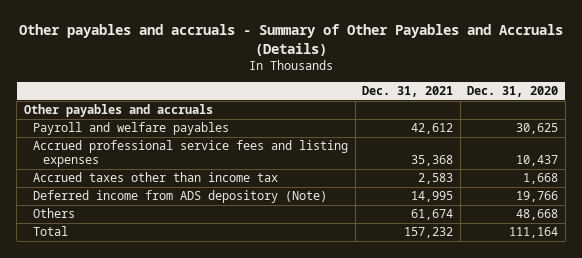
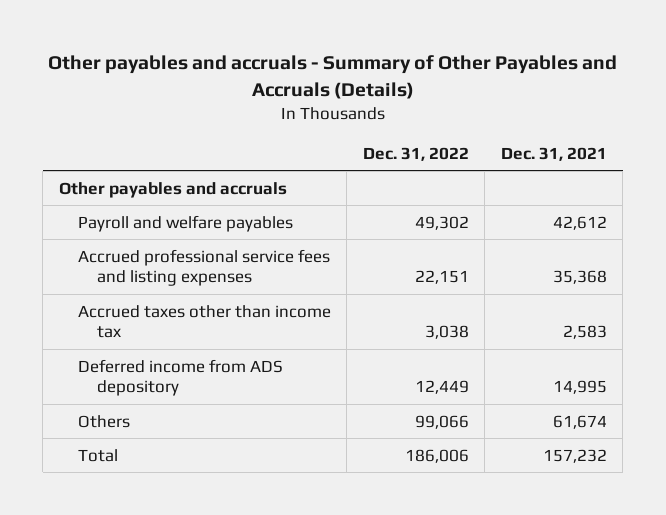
- | Dec. 31, 2021 | Dec. 31, 2020
+ | Dec. 31, 2022 | Dec. 31, 2021
- Deferred income from ADS depository (Note) | 14,995 | 19,766
+ Deferred income from ADS depository | 12,449 | 14,995

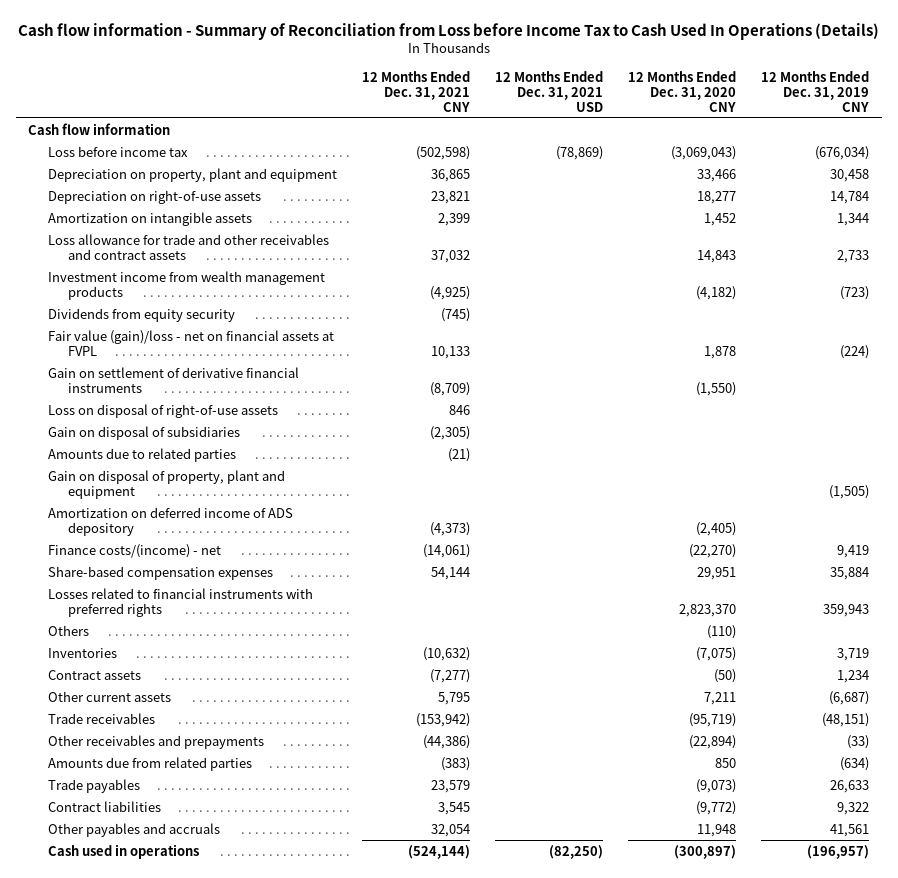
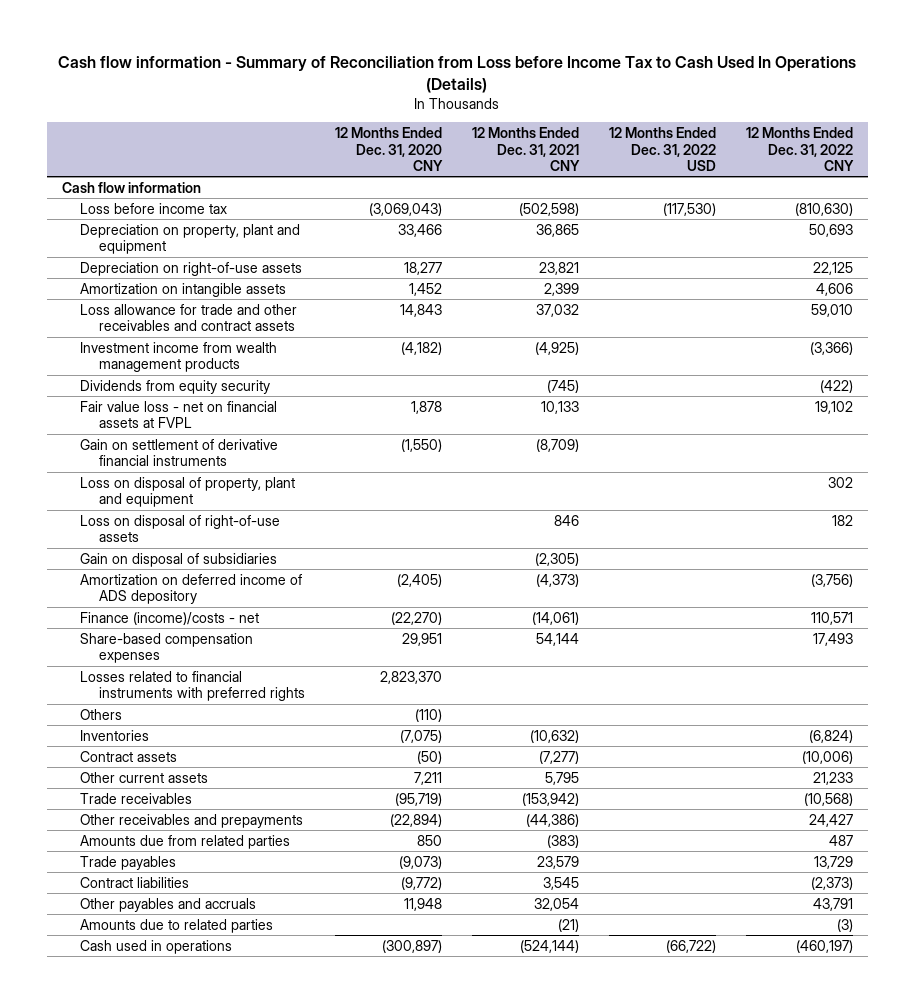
- | 12 Months Ended Dec. 31, 2021 CNY | 12 Months Ended Dec. 31, 2021 USD | 12 Months Ended Dec. 31, 2020 CNY | 12 Months Ended Dec. 31, 2019 CNY
+ | 12 Months Ended Dec. 31, 2020 CNY | 12 Months Ended Dec. 31, 2021 CNY | 12 Months Ended Dec. 31, 2022 USD | 12 Months Ended Dec. 31, 2022 CNY
- Fair value (gain)/loss - net on financial assets at FVPL | 10,133 | | 1,878 | (224)
+ Fair value loss - net on financial assets at FVPL | 1,878 | 10,133 | | 19,102
+ Loss on disposal of property, plant and equipment | | | | 302
- Gain on disposal of property, plant and equipment | | | | (1,505)
- Finance costs/(income) - net | (14,061) | | (22,270) | 9,419
+ Finance (income)/costs - net | (22,270) | (14,061) | | 110,571
moved down: Amounts due to related parties | | (21) | | (3)

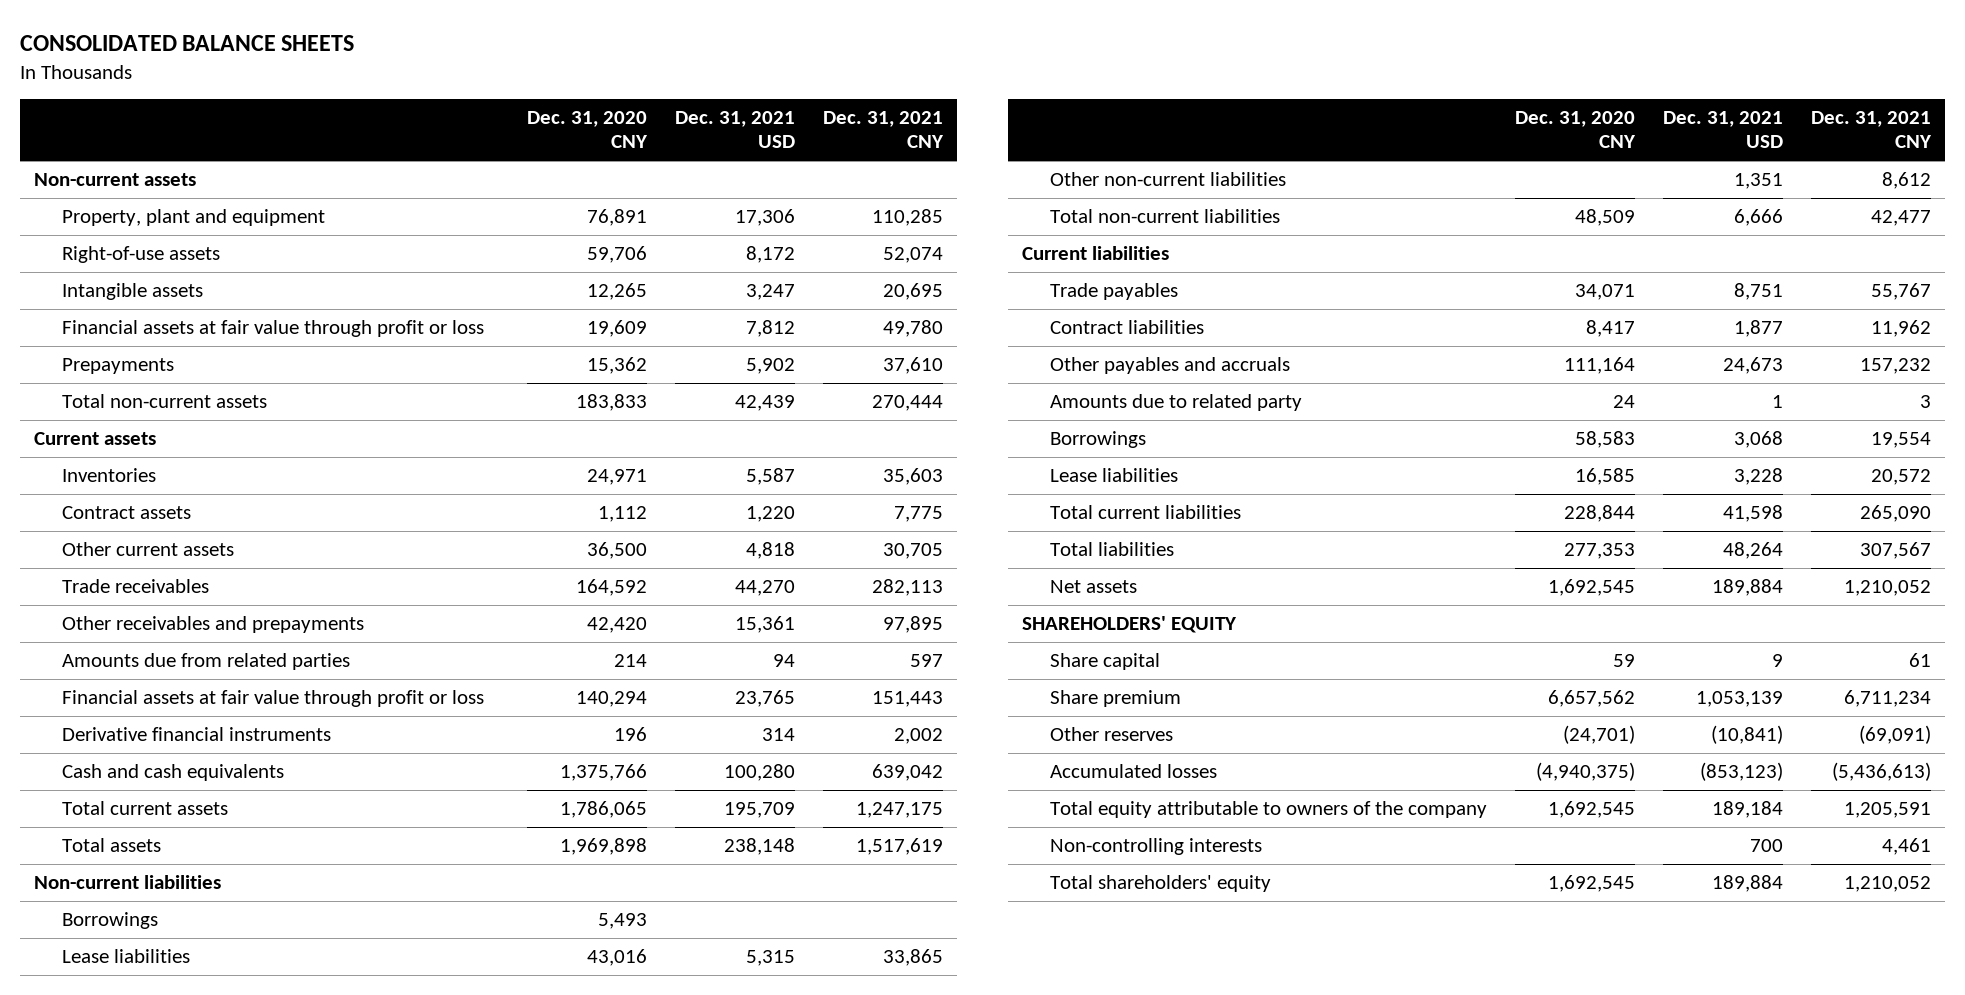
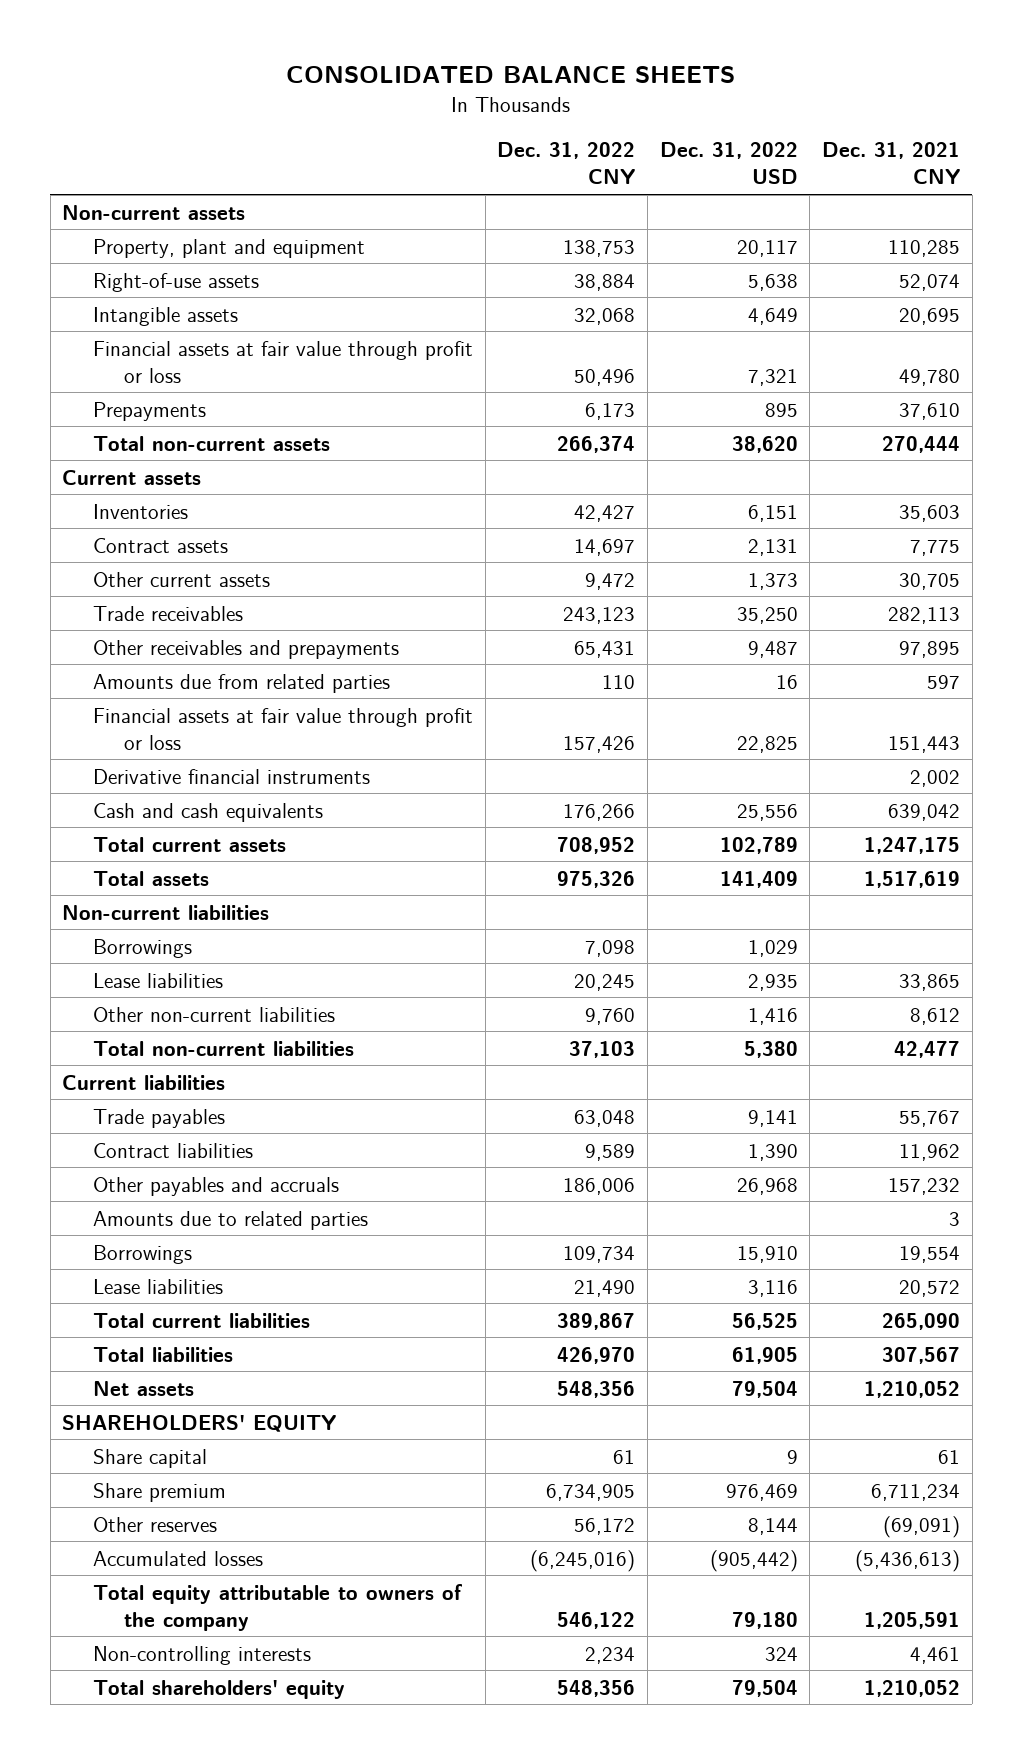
- | Dec. 31, 2020 CNY | Dec. 31, 2021 USD | Dec. 31, 2021 CNY
+ | Dec. 31, 2022 CNY | Dec. 31, 2022 USD | Dec. 31, 2021 CNY
- Amounts due to related party | 24 | 1 | 3
+ Amounts due to related parties | | | 3

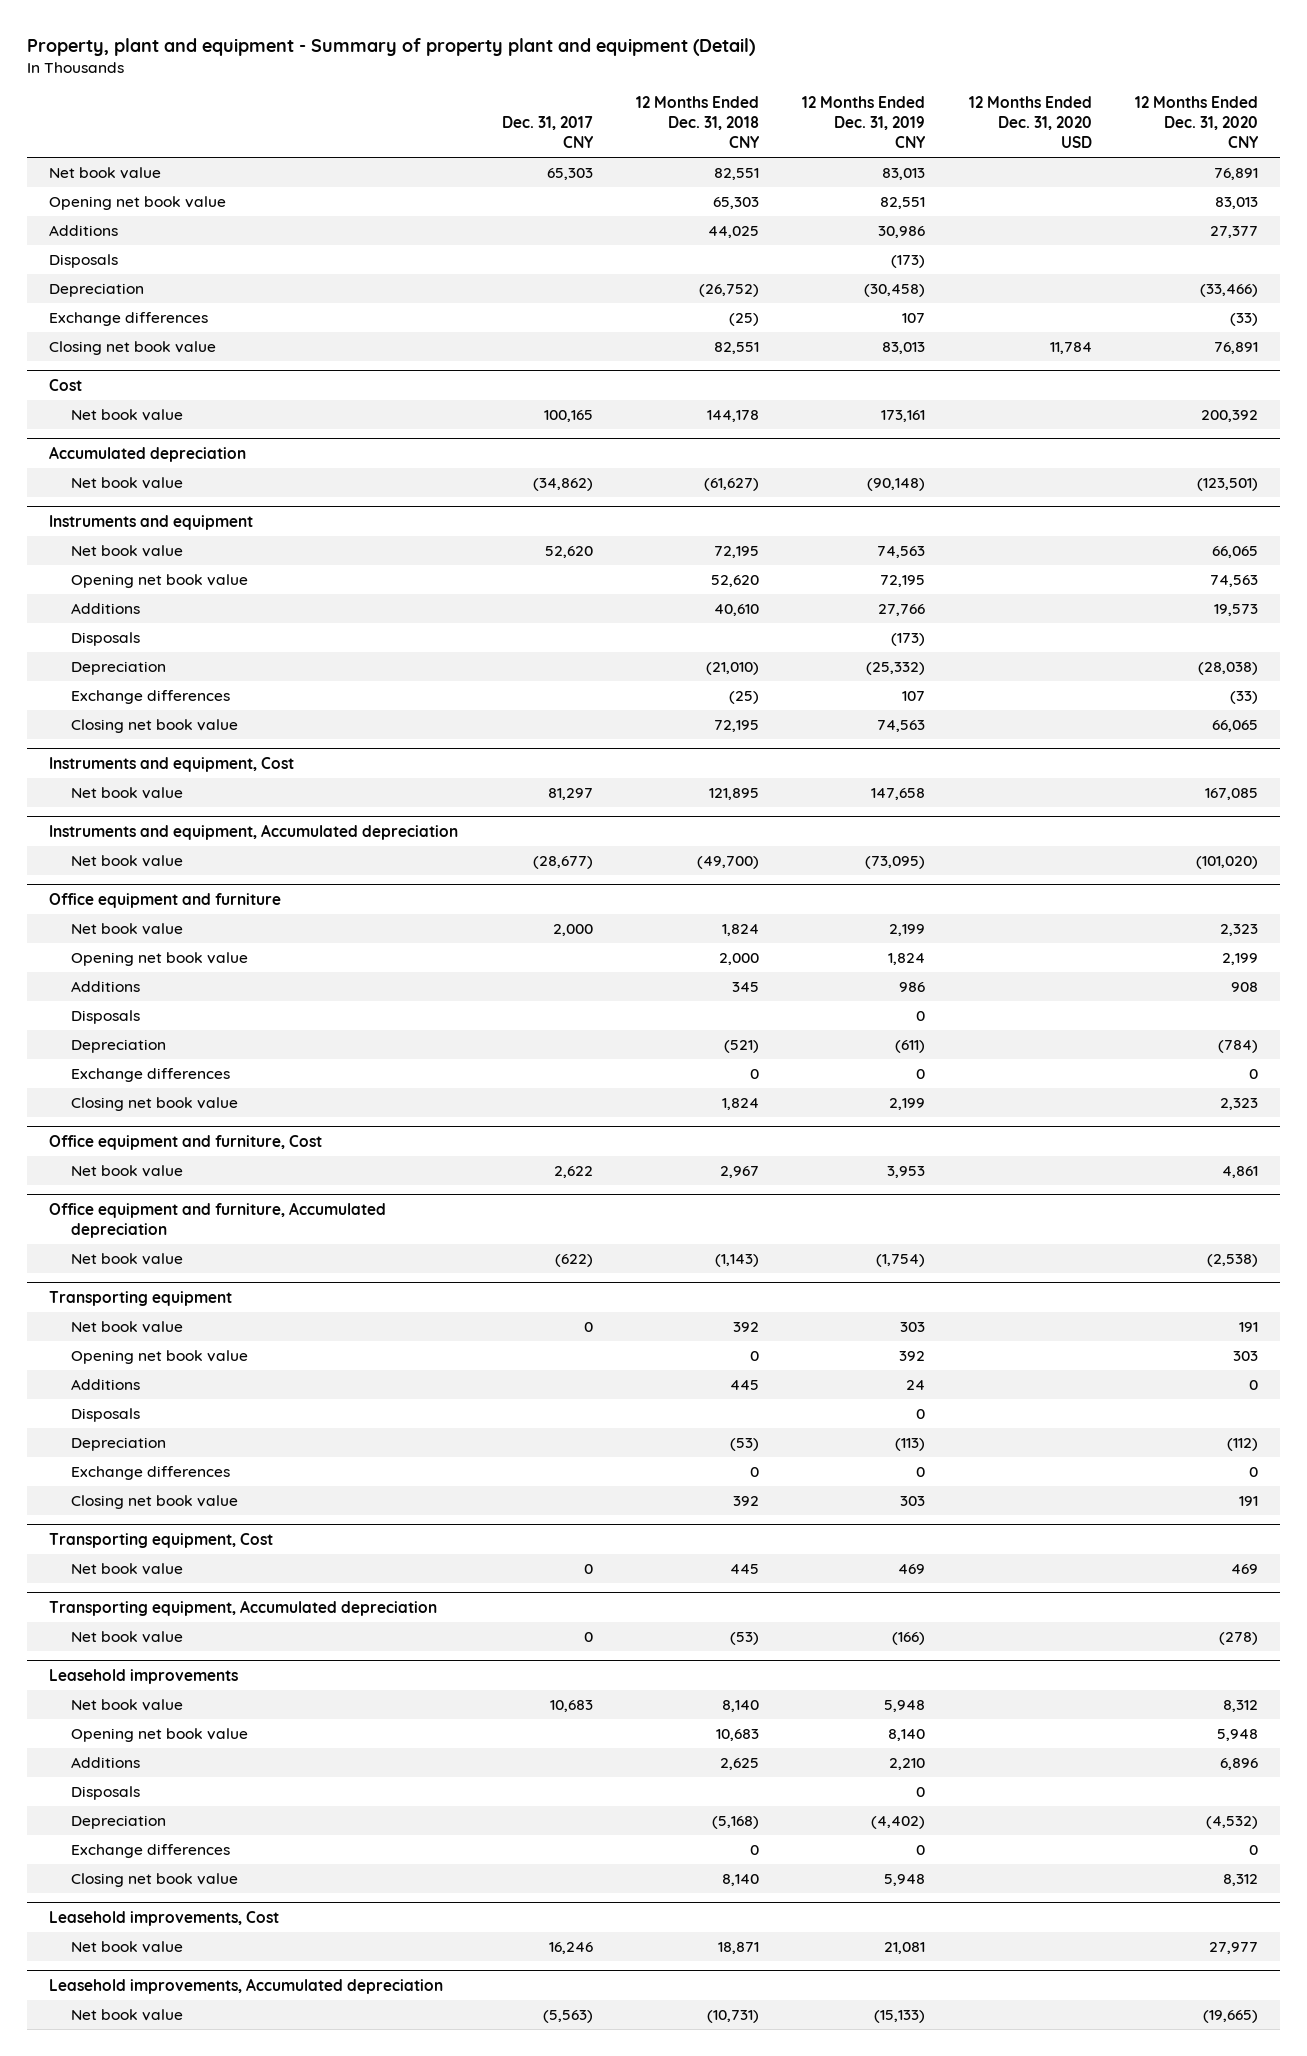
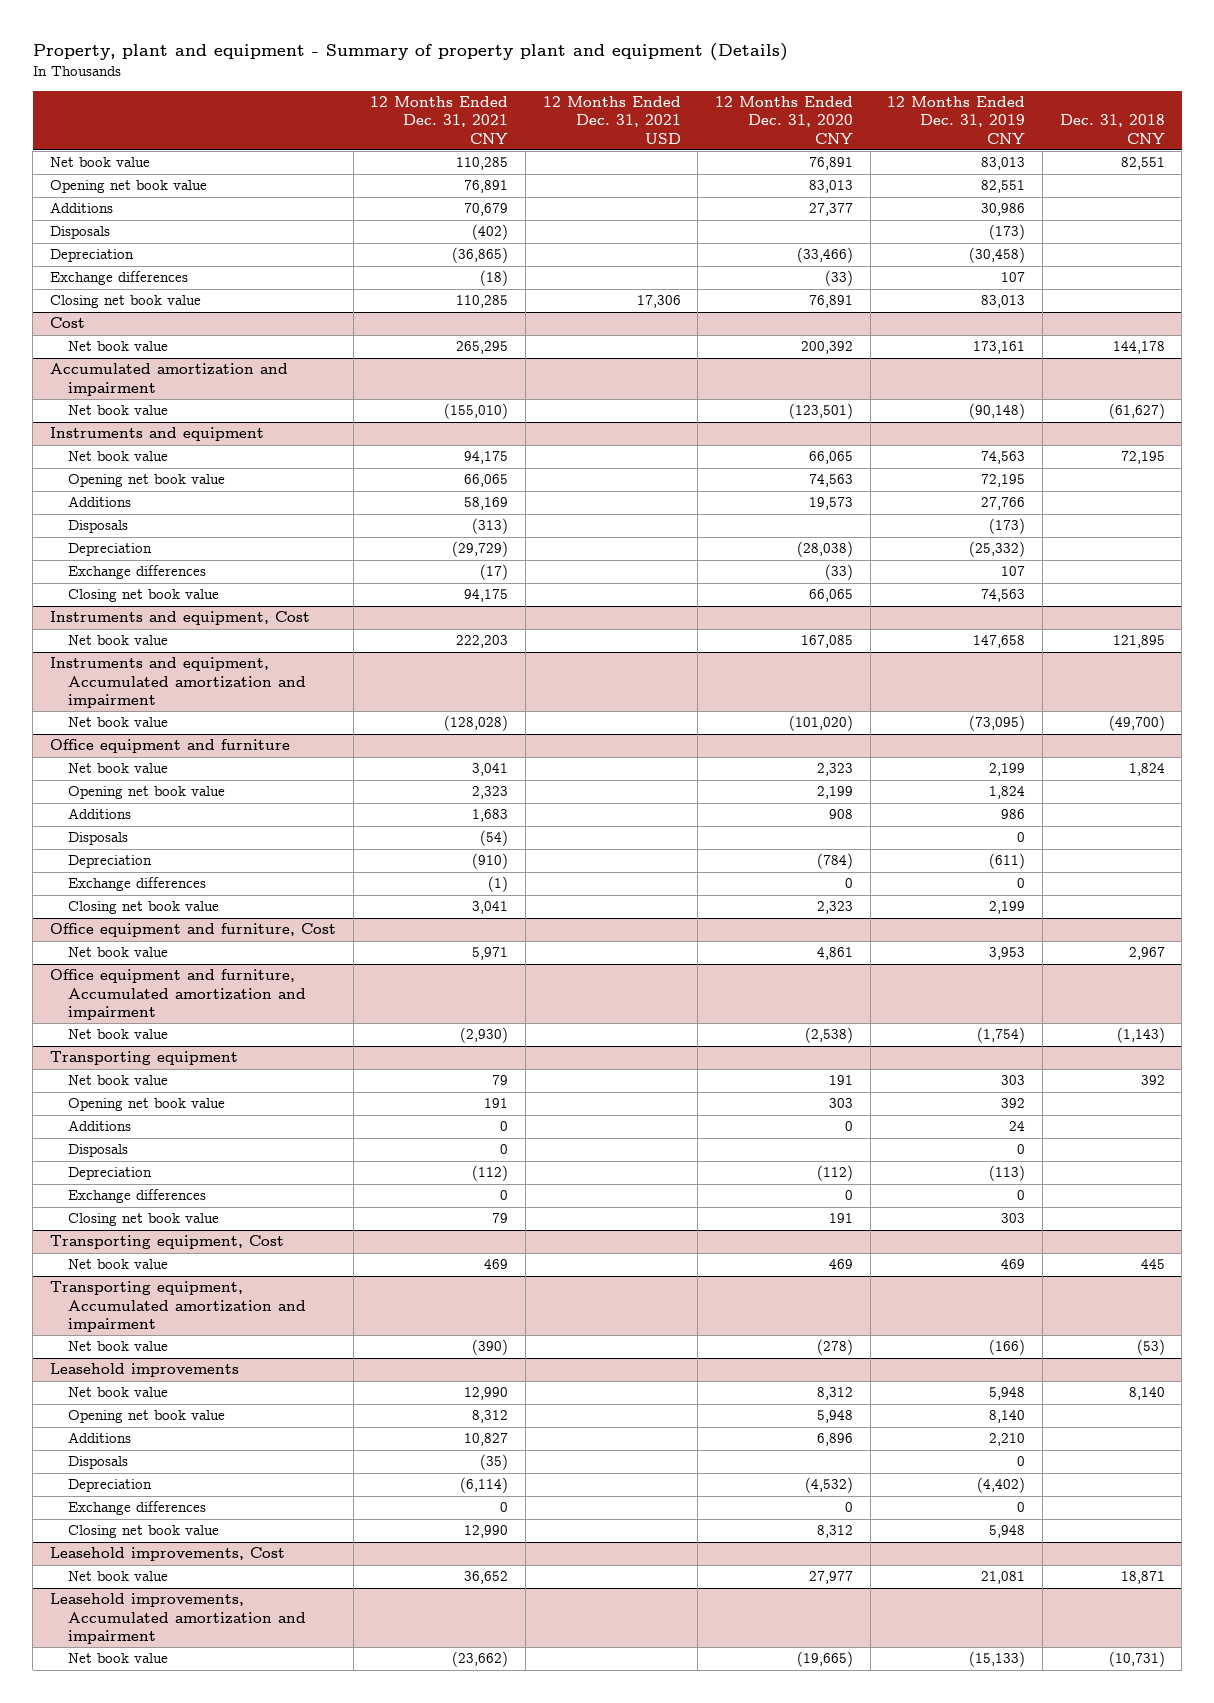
- Property, plant and equipment - Summary of property plant and equipment (Detail)
+ Property, plant and equipment - Summary of property plant and equipment (Details)
- | Dec. 31, 2017 CNY | 12 Months Ended Dec. 31, 2018 CNY | 12 Months Ended Dec. 31, 2019 CNY | 12 Months Ended Dec. 31, 2020 USD | 12 Months Ended Dec. 31, 2020 CNY
+ | 12 Months Ended Dec. 31, 2021 CNY | 12 Months Ended Dec. 31, 2021 USD | 12 Months Ended Dec. 31, 2020 CNY | 12 Months Ended Dec. 31, 2019 CNY | Dec. 31, 2018 CNY
- Accumulated depreciation
+ Accumulated amortization and impairment
- Instruments and equipment, Accumulated depreciation
+ Instruments and equipment, Accumulated amortization and impairment
- Office equipment and furniture, Accumulated depreciation
+ Office equipment and furniture, Accumulated amortization and impairment
- Transporting equipment, Accumulated depreciation
+ Transporting equipment, Accumulated amortization and impairment
- Leasehold improvements, Accumulated depreciation
+ Leasehold improvements, Accumulated amortization and impairment

